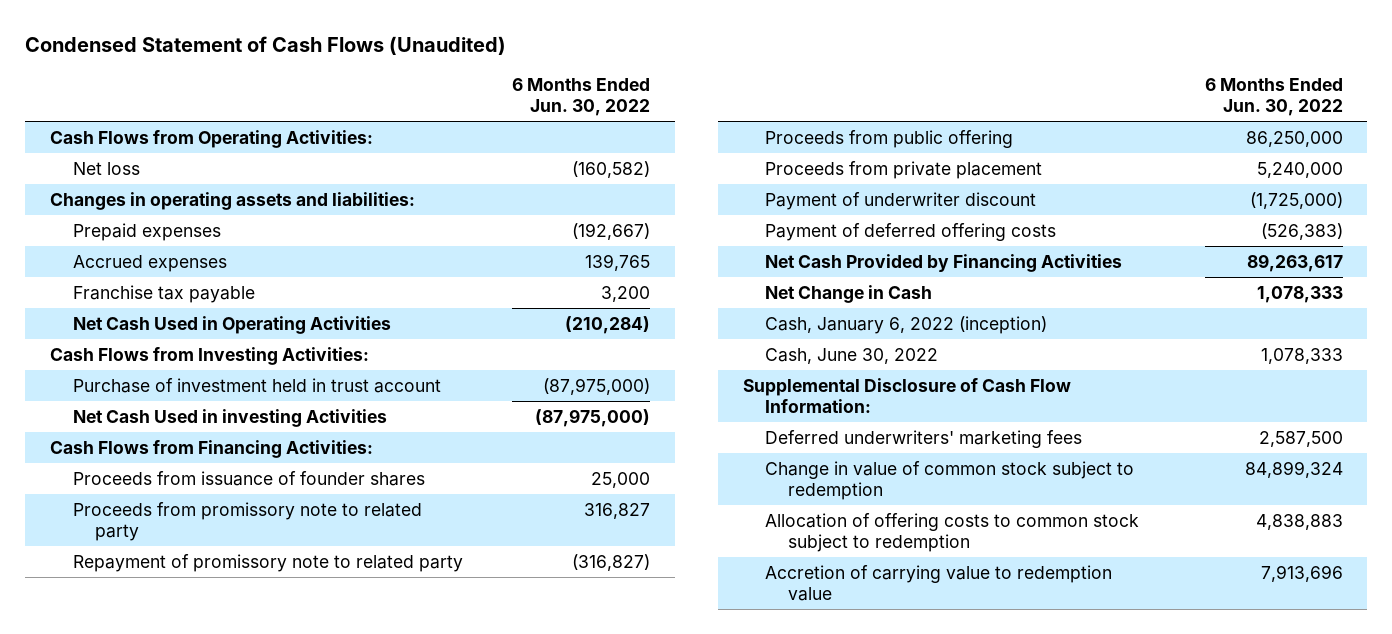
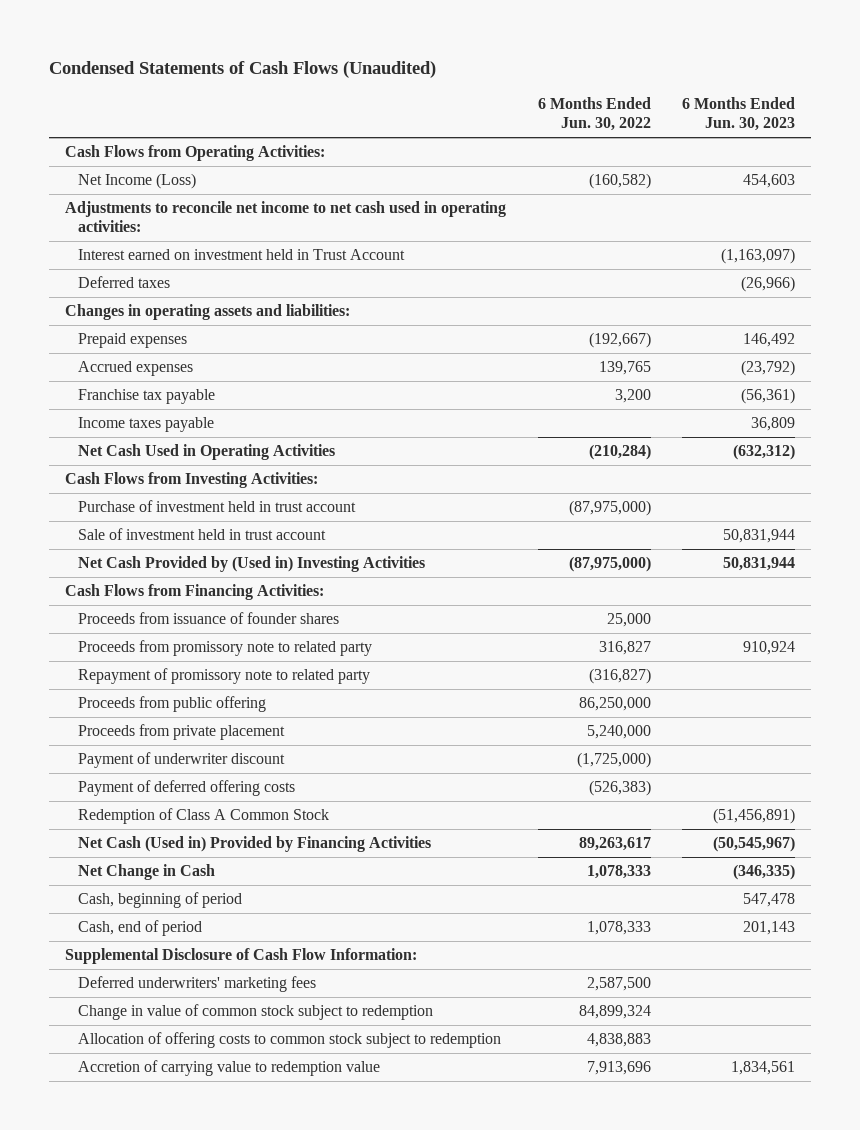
- Condensed Statement of Cash Flows (Unaudited)
+ Condensed Statements of Cash Flows (Unaudited)
- | 6 Months Ended Jun. 30, 2022
+ | 6 Months Ended Jun. 30, 2022 | 6 Months Ended Jun. 30, 2023
- Net loss | (160,582)
+ Net Income (Loss) | (160,582) | 454,603
+ Adjustments to reconcile net income to net cash used in operating activities:
+ Interest earned on investment held in Trust Account | | (1,163,097)
+ Deferred taxes | | (26,966)
+ Income taxes payable | | 36,809
- Net Cash Used in investing Activities | (87,975,000)
+ Sale of investment held in trust account | | 50,831,944
+ Net Cash Provided by (Used in) Investing Activities | (87,975,000) | 50,831,944
- Net Cash Provided by Financing Activities | 89,263,617
+ Redemption of Class A Common Stock | | (51,456,891)
+ Net Cash (Used in) Provided by Financing Activities | 89,263,617 | (50,545,967)
- Cash, January 6, 2022 (inception)
- Cash, June 30, 2022 | 1,078,333
+ Cash, beginning of period | | 547,478
+ Cash, end of period | 1,078,333 | 201,143

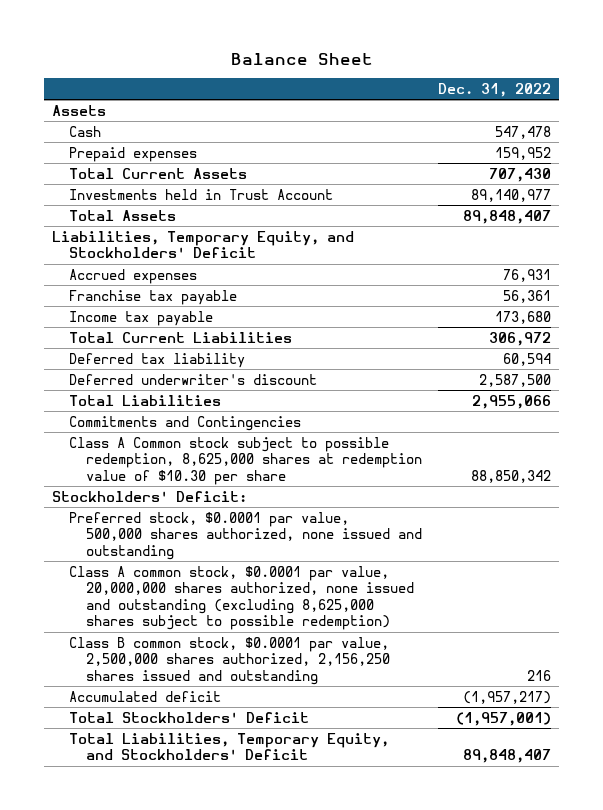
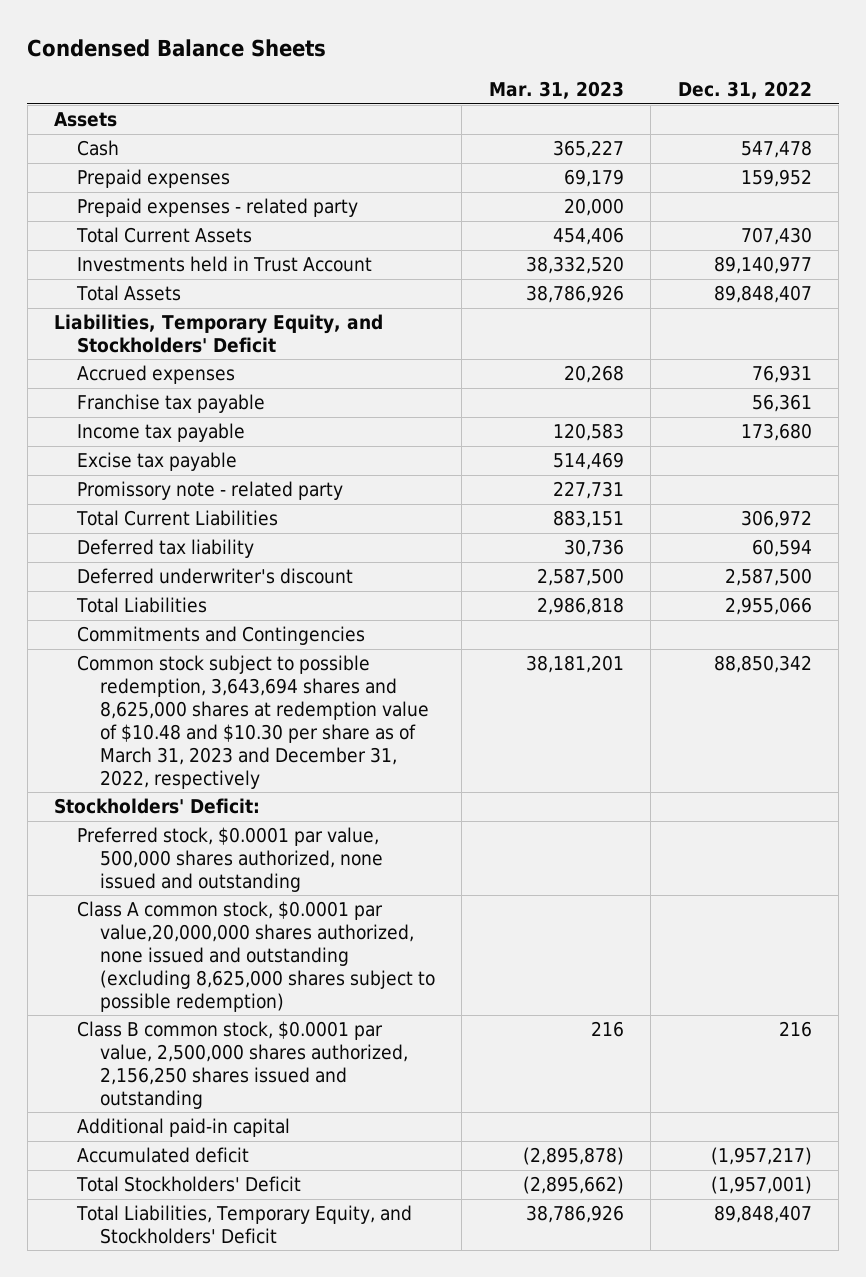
- Balance Sheet
+ Condensed Balance Sheets
- | Dec. 31, 2022
+ | Mar. 31, 2023 | Dec. 31, 2022
+ Prepaid expenses - related party | 20,000 |
+ Excise tax payable | 514,469 |
+ Promissory note - related party | 227,731 |
- Class A Common stock subject to possible redemption, 8,625,000 shares at redemption value of $10.30 per share | 88,850,342
+ Common stock subject to possible redemption, 3,643,694 shares and 8,625,000 shares at redemption value of $10.48 and $10.30 per share as of March 31, 2023 and December 31, 2022, respectively | 38,181,201 | 88,850,342
- Class A common stock, $0.0001 par value, 20,000,000 shares authorized, none issued and outstanding (excluding 8,625,000 shares subject to possible redemption)
+ Class A common stock, $0.0001 par value,20,000,000 shares authorized, none issued and outstanding (excluding 8,625,000 shares subject to possible redemption)
+ Additional paid-in capital

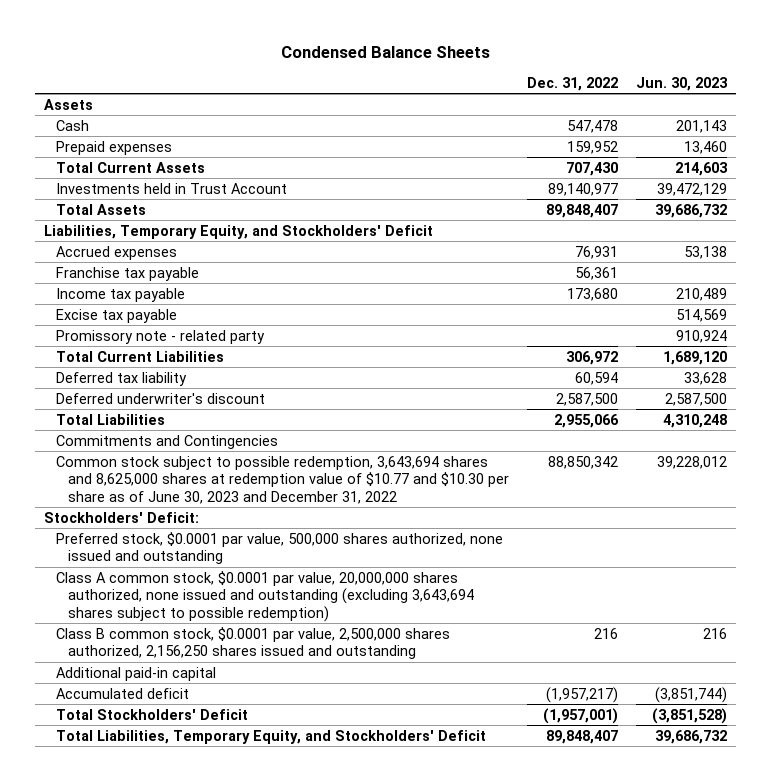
- | Mar. 31, 2023 | Dec. 31, 2022
+ | Dec. 31, 2022 | Jun. 30, 2023
- Prepaid expenses - related party | 20,000 |
- Common stock subject to possible redemption, 3,643,694 shares and 8,625,000 shares at redemption value of $10.48 and $10.30 per share as of March 31, 2023 and December 31, 2022, respectively | 38,181,201 | 88,850,342
+ Common stock subject to possible redemption, 3,643,694 shares and 8,625,000 shares at redemption value of $10.77 and $10.30 per share as of June 30, 2023 and December 31, 2022 | 88,850,342 | 39,228,012
- Class A common stock, $0.0001 par value,20,000,000 shares authorized, none issued and outstanding (excluding 8,625,000 shares subject to possible redemption)
+ Class A common stock, $0.0001 par value, 20,000,000 shares authorized, none issued and outstanding (excluding 3,643,694 shares subject to possible redemption)

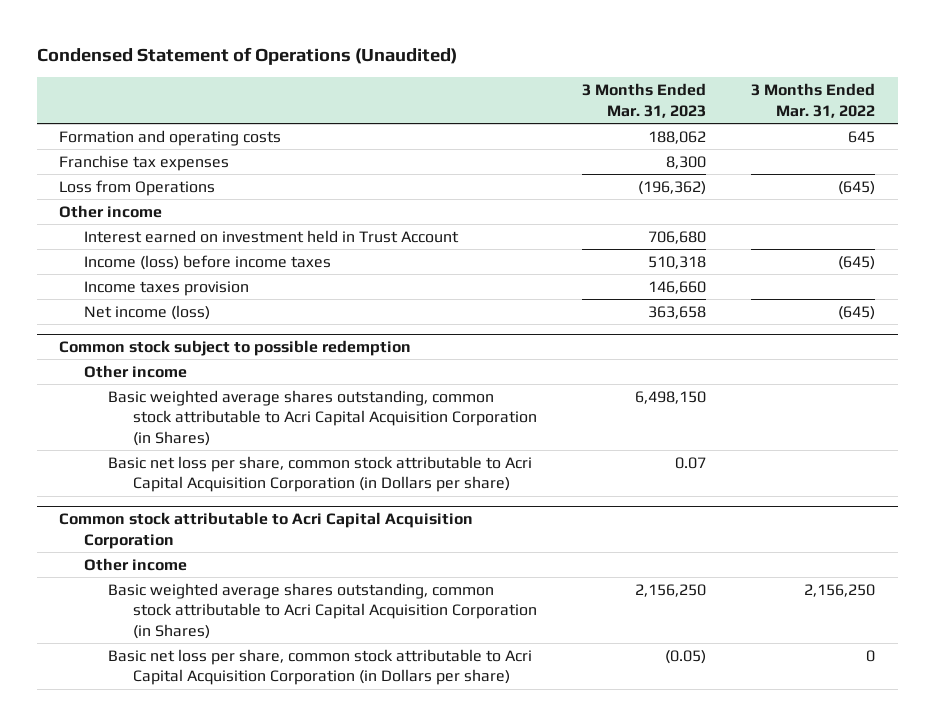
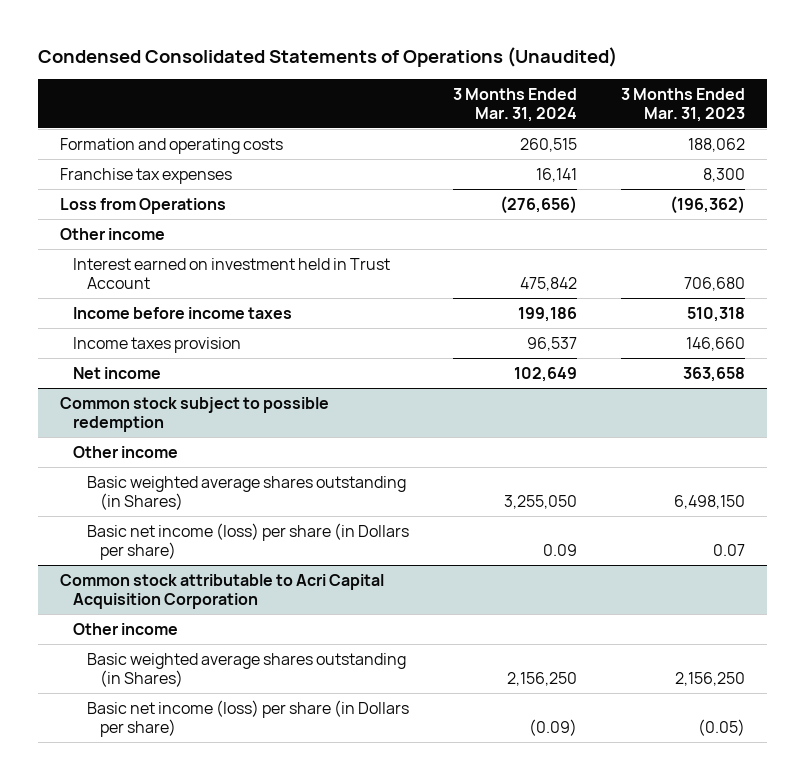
- Condensed Statement of Operations (Unaudited)
+ Condensed Consolidated Statements of Operations (Unaudited)
- | 3 Months Ended Mar. 31, 2023 | 3 Months Ended Mar. 31, 2022
+ | 3 Months Ended Mar. 31, 2024 | 3 Months Ended Mar. 31, 2023
- Income (loss) before income taxes | 510,318 | (645)
+ Income before income taxes | 199,186 | 510,318
- Net income (loss) | 363,658 | (645)
+ Net income | 102,649 | 363,658
@ Common stock subject to possible redemption
- Basic weighted average shares outstanding, common stock attributable to Acri Capital Acquisition Corporation (in Shares) | 6,498,150 |
- Basic net loss per share, common stock attributable to Acri Capital Acquisition Corporation (in Dollars per share) | 0.07 |
+ Basic weighted average shares outstanding (in Shares) | 3,255,050 | 6,498,150
+ Basic net income (loss) per share (in Dollars per share) | 0.09 | 0.07
@ Common stock attributable to Acri Capital Acquisition Corporation
- Basic weighted average shares outstanding, common stock attributable to Acri Capital Acquisition Corporation (in Shares) | 2,156,250 | 2,156,250
- Basic net loss per share, common stock attributable to Acri Capital Acquisition Corporation (in Dollars per share) | (0.05) | 0
+ Basic weighted average shares outstanding (in Shares) | 2,156,250 | 2,156,250
+ Basic net income (loss) per share (in Dollars per share) | (0.09) | (0.05)

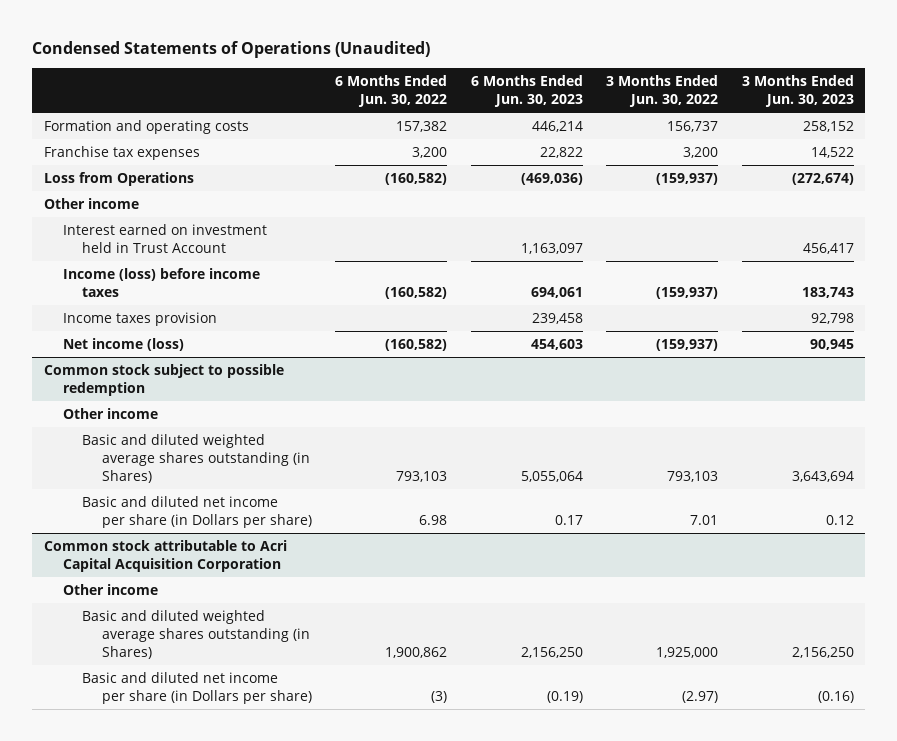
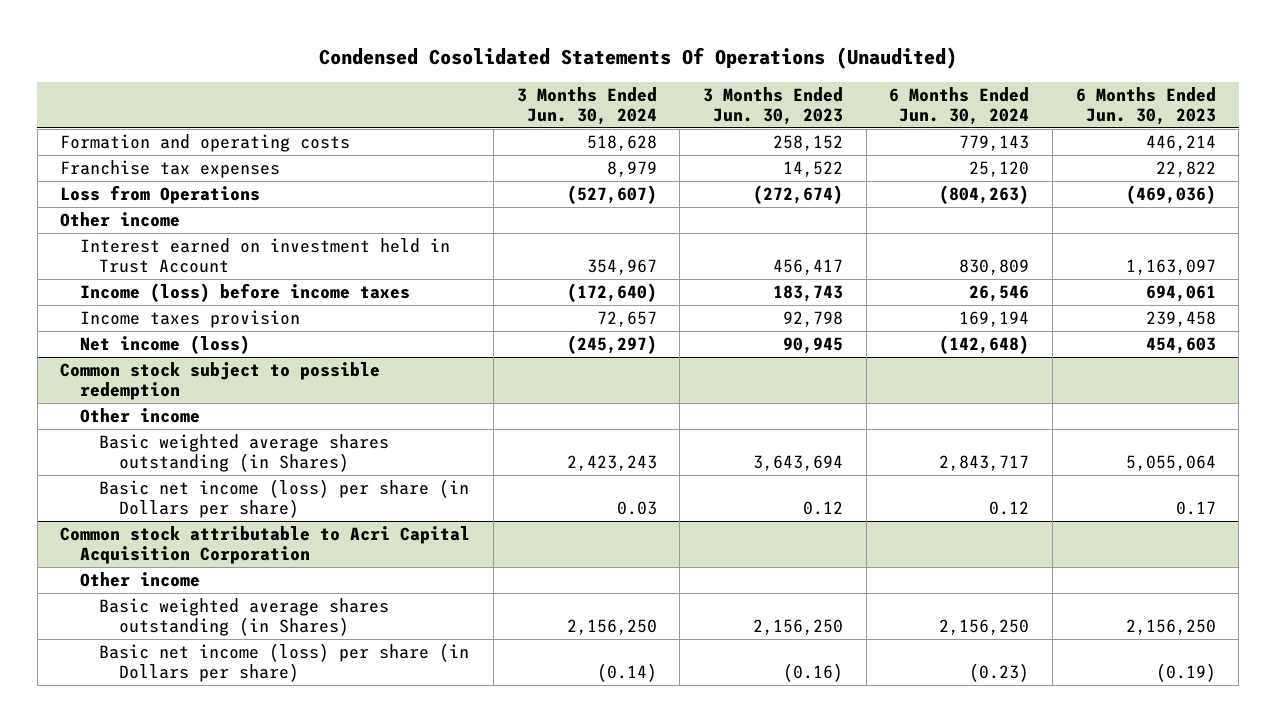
- Condensed Statements of Operations (Unaudited)
+ Condensed Cosolidated Statements Of Operations (Unaudited)
- | 6 Months Ended Jun. 30, 2022 | 6 Months Ended Jun. 30, 2023 | 3 Months Ended Jun. 30, 2022 | 3 Months Ended Jun. 30, 2023
+ | 3 Months Ended Jun. 30, 2024 | 3 Months Ended Jun. 30, 2023 | 6 Months Ended Jun. 30, 2024 | 6 Months Ended Jun. 30, 2023
@ Common stock subject to possible redemption
- Basic and diluted weighted average shares outstanding (in Shares) | 793,103 | 5,055,064 | 793,103 | 3,643,694
- Basic and diluted net income per share (in Dollars per share) | 6.98 | 0.17 | 7.01 | 0.12
+ Basic weighted average shares outstanding (in Shares) | 2,423,243 | 3,643,694 | 2,843,717 | 5,055,064
+ Basic net income (loss) per share (in Dollars per share) | 0.03 | 0.12 | 0.12 | 0.17
@ Common stock attributable to Acri Capital Acquisition Corporation
- Basic and diluted weighted average shares outstanding (in Shares) | 1,900,862 | 2,156,250 | 1,925,000 | 2,156,250
- Basic and diluted net income per share (in Dollars per share) | (3) | (0.19) | (2.97) | (0.16)
+ Basic weighted average shares outstanding (in Shares) | 2,156,250 | 2,156,250 | 2,156,250 | 2,156,250
+ Basic net income (loss) per share (in Dollars per share) | (0.14) | (0.16) | (0.23) | (0.19)

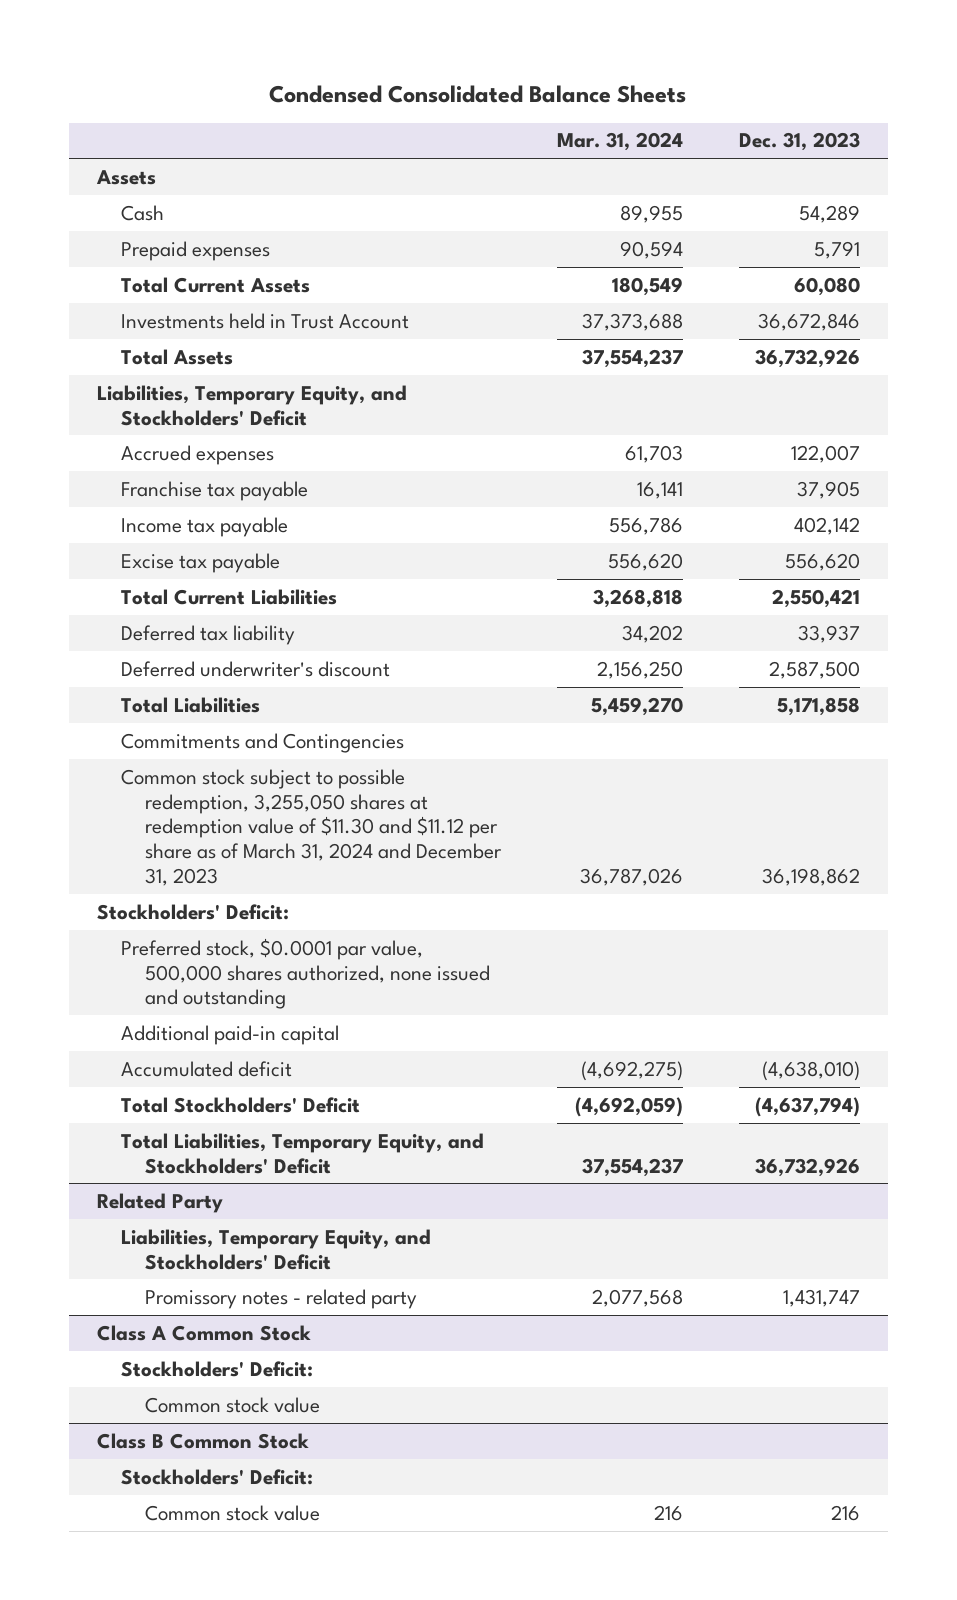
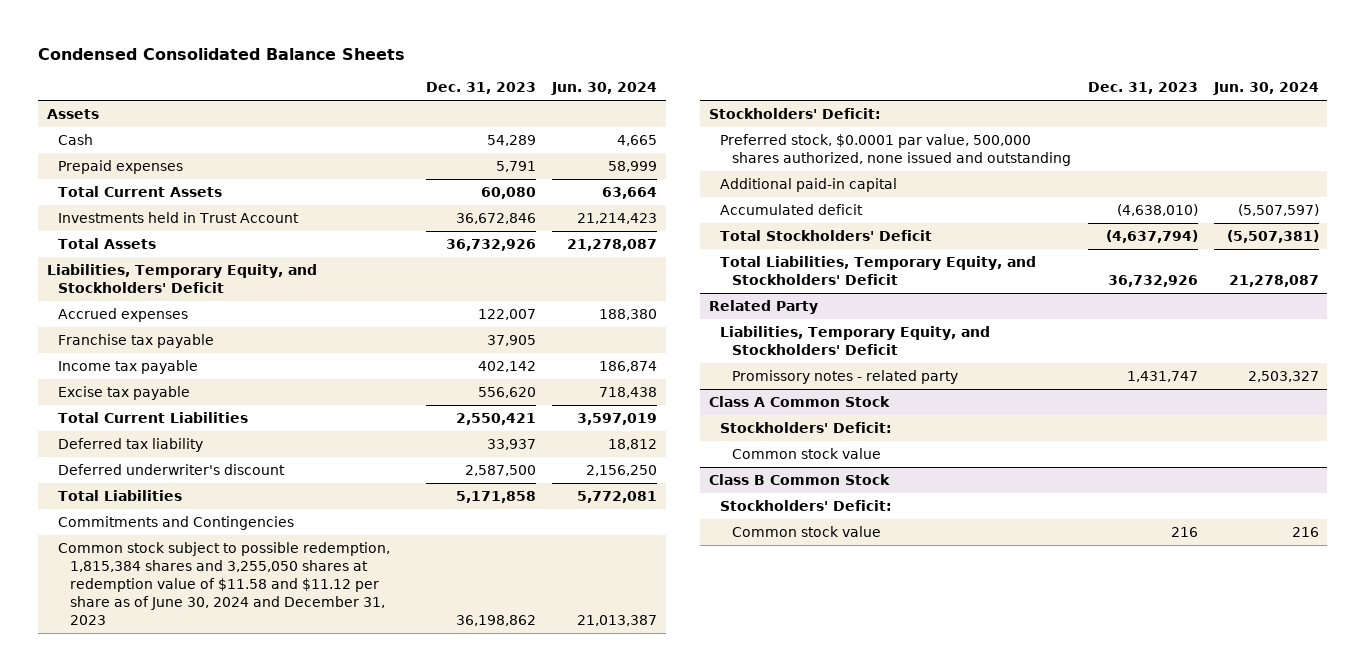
- | Mar. 31, 2024 | Dec. 31, 2023
+ | Dec. 31, 2023 | Jun. 30, 2024
- Common stock subject to possible redemption, 3,255,050 shares at redemption value of $11.30 and $11.12 per share as of March 31, 2024 and December 31, 2023 | 36,787,026 | 36,198,862
+ Common stock subject to possible redemption, 1,815,384 shares and 3,255,050 shares at redemption value of $11.58 and $11.12 per share as of June 30, 2024 and December 31, 2023 | 36,198,862 | 21,013,387

